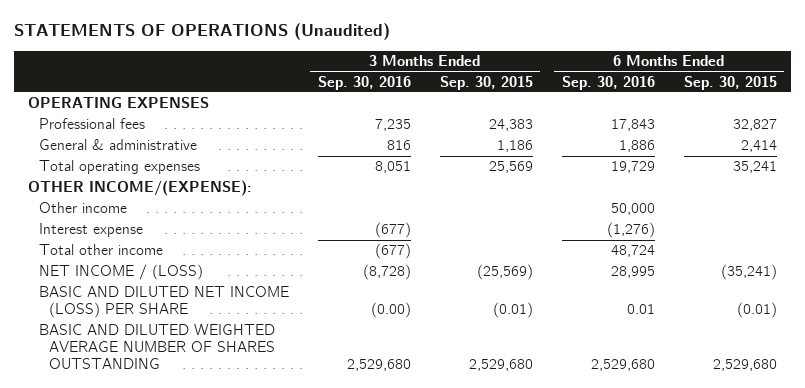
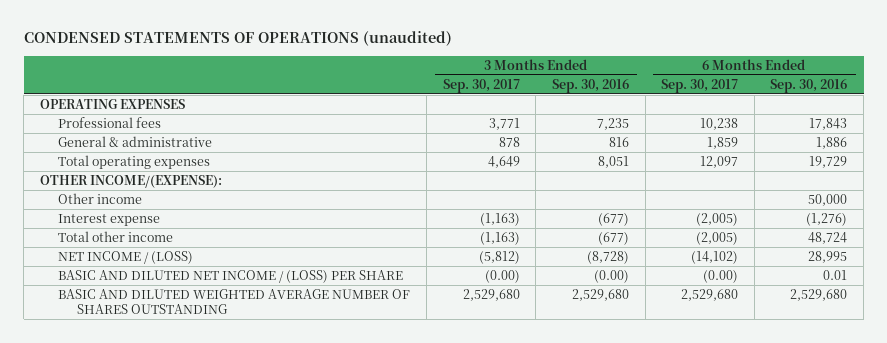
- STATEMENTS OF OPERATIONS (Unaudited)
+ CONDENSED STATEMENTS OF OPERATIONS (unaudited)
- | 3 Months Ended Sep. 30, 2016 | 3 Months Ended Sep. 30, 2015 | 6 Months Ended Sep. 30, 2016 | 6 Months Ended Sep. 30, 2015
+ | 3 Months Ended Sep. 30, 2017 | 3 Months Ended Sep. 30, 2016 | 6 Months Ended Sep. 30, 2017 | 6 Months Ended Sep. 30, 2016
- BASIC AND DILUTED NET INCOME (LOSS) PER SHARE | (0.00) | (0.01) | 0.01 | (0.01)
+ BASIC AND DILUTED NET INCOME / (LOSS) PER SHARE | (0.00) | (0.00) | (0.00) | 0.01

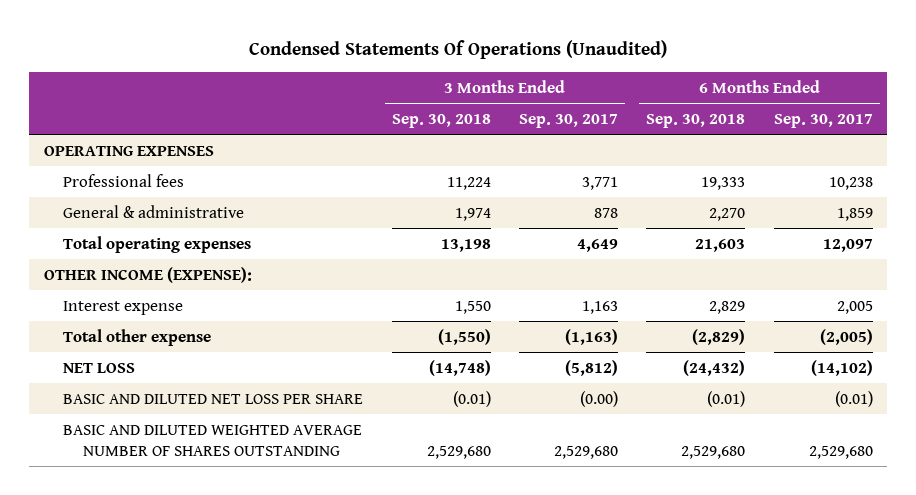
- CONDENSED STATEMENTS OF OPERATIONS (unaudited)
+ Condensed Statements Of Operations (Unaudited)
- | 3 Months Ended Sep. 30, 2017 | 3 Months Ended Sep. 30, 2016 | 6 Months Ended Sep. 30, 2017 | 6 Months Ended Sep. 30, 2016
+ | 3 Months Ended Sep. 30, 2018 | 3 Months Ended Sep. 30, 2017 | 6 Months Ended Sep. 30, 2018 | 6 Months Ended Sep. 30, 2017
- OTHER INCOME/(EXPENSE):
- Other income | | | | 50,000
- Interest expense | (1,163) | (677) | (2,005) | (1,276)
- Total other income | (1,163) | (677) | (2,005) | 48,724
- NET INCOME / (LOSS) | (5,812) | (8,728) | (14,102) | 28,995
- BASIC AND DILUTED NET INCOME / (LOSS) PER SHARE | (0.00) | (0.00) | (0.00) | 0.01
+ OTHER INCOME (EXPENSE):
+ Interest expense | 1,550 | 1,163 | 2,829 | 2,005
+ Total other expense | (1,550) | (1,163) | (2,829) | (2,005)
+ NET LOSS | (14,748) | (5,812) | (24,432) | (14,102)
+ BASIC AND DILUTED NET LOSS PER SHARE | (0.01) | (0.00) | (0.01) | (0.01)

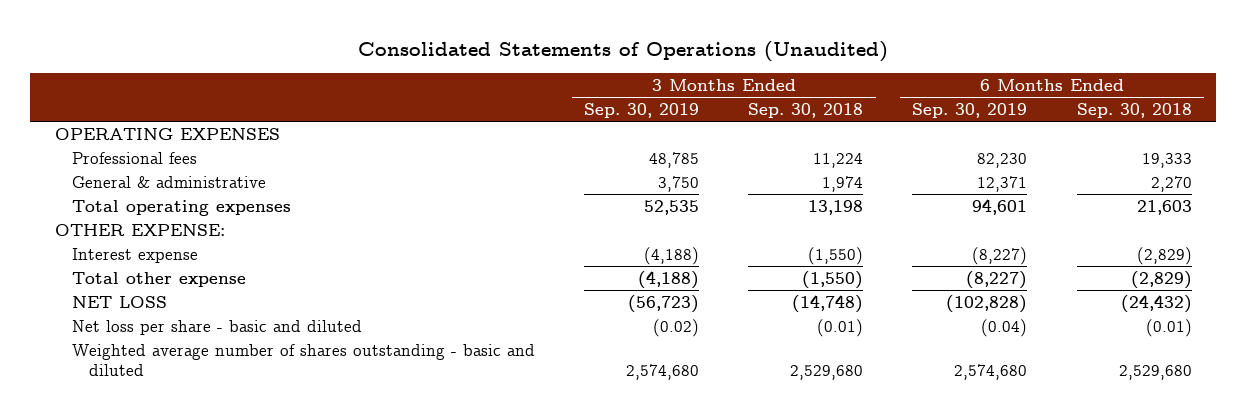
- Condensed Statements Of Operations (Unaudited)
+ Consolidated Statements of Operations (Unaudited)
- | 3 Months Ended Sep. 30, 2018 | 3 Months Ended Sep. 30, 2017 | 6 Months Ended Sep. 30, 2018 | 6 Months Ended Sep. 30, 2017
+ | 3 Months Ended Sep. 30, 2019 | 3 Months Ended Sep. 30, 2018 | 6 Months Ended Sep. 30, 2019 | 6 Months Ended Sep. 30, 2018
- OTHER INCOME (EXPENSE):
- Interest expense | 1,550 | 1,163 | 2,829 | 2,005
+ OTHER EXPENSE:
+ Interest expense | (4,188) | (1,550) | (8,227) | (2,829)
- BASIC AND DILUTED NET LOSS PER SHARE | (0.01) | (0.00) | (0.01) | (0.01)
- BASIC AND DILUTED WEIGHTED AVERAGE NUMBER OF SHARES OUTSTANDING | 2,529,680 | 2,529,680 | 2,529,680 | 2,529,680
+ Net loss per share - basic and diluted | (0.02) | (0.01) | (0.04) | (0.01)
+ Weighted average number of shares outstanding - basic and diluted | 2,574,680 | 2,529,680 | 2,574,680 | 2,529,680

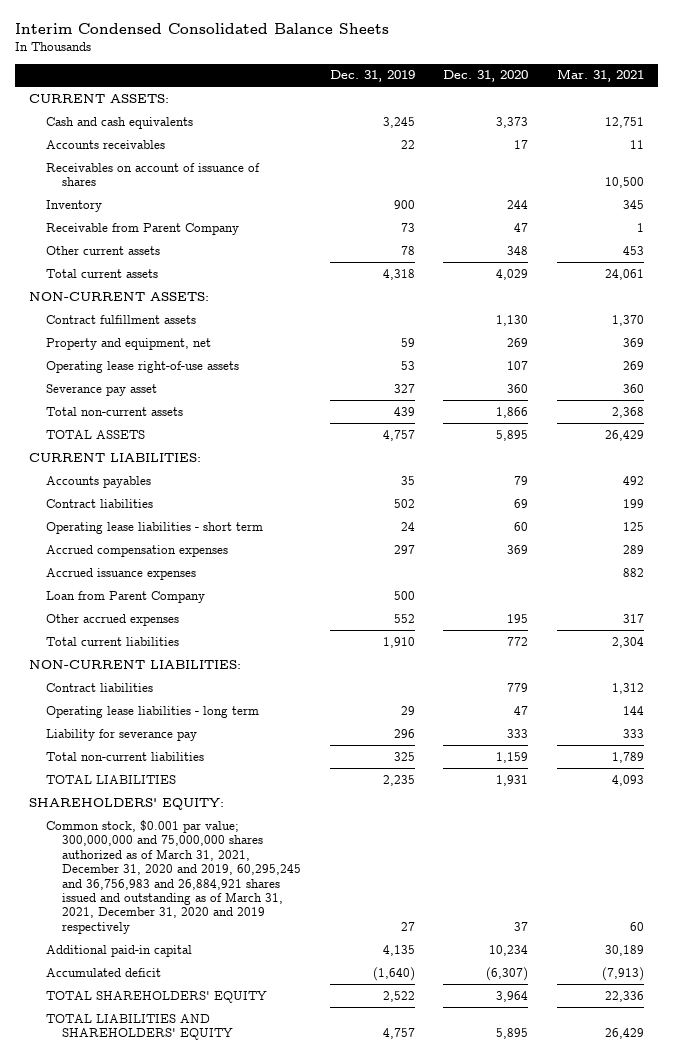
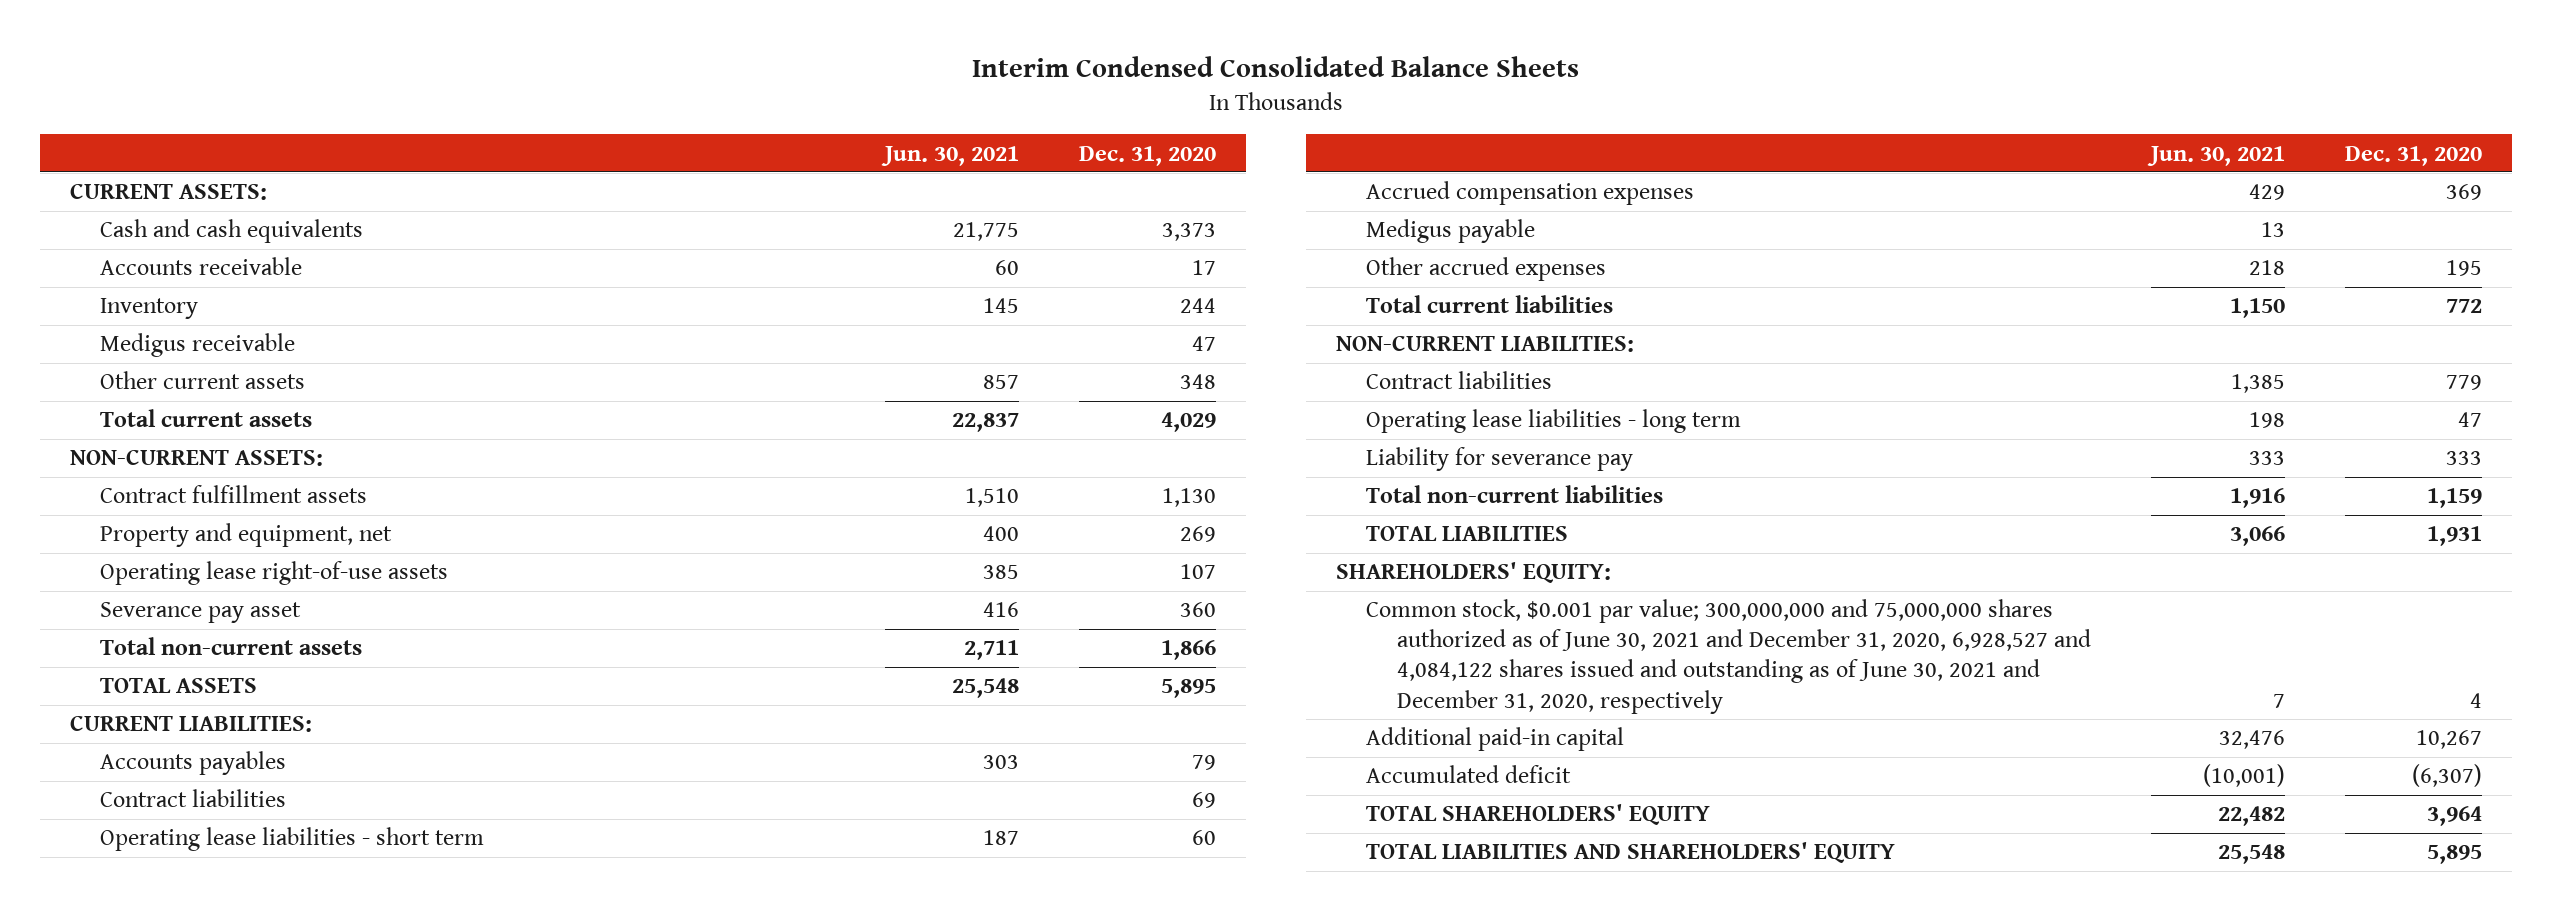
- | Dec. 31, 2019 | Dec. 31, 2020 | Mar. 31, 2021
+ | Jun. 30, 2021 | Dec. 31, 2020
- Accounts receivables | 22 | 17 | 11
- Receivables on account of issuance of shares | | | 10,500
+ Accounts receivable | 60 | 17
- Receivable from Parent Company | 73 | 47 | 1
+ Medigus receivable | | 47
- Accrued issuance expenses | | | 882
- Loan from Parent Company | 500 | |
+ Medigus payable | 13 |
- Common stock, $0.001 par value; 300,000,000 and 75,000,000 shares authorized as of March 31, 2021, December 31, 2020 and 2019, 60,295,245 and 36,756,983 and 26,884,921 shares issued and outstanding as of March 31, 2021, December 31, 2020 and 2019 respectively | 27 | 37 | 60
- Additional paid-in capital | 4,135 | 10,234 | 30,189
+ Common stock, $0.001 par value; 300,000,000 and 75,000,000 shares authorized as of June 30, 2021 and December 31, 2020, 6,928,527 and 4,084,122 shares issued and outstanding as of June 30, 2021 and December 31, 2020, respectively | 7 | 4
+ Additional paid-in capital | 32,476 | 10,267

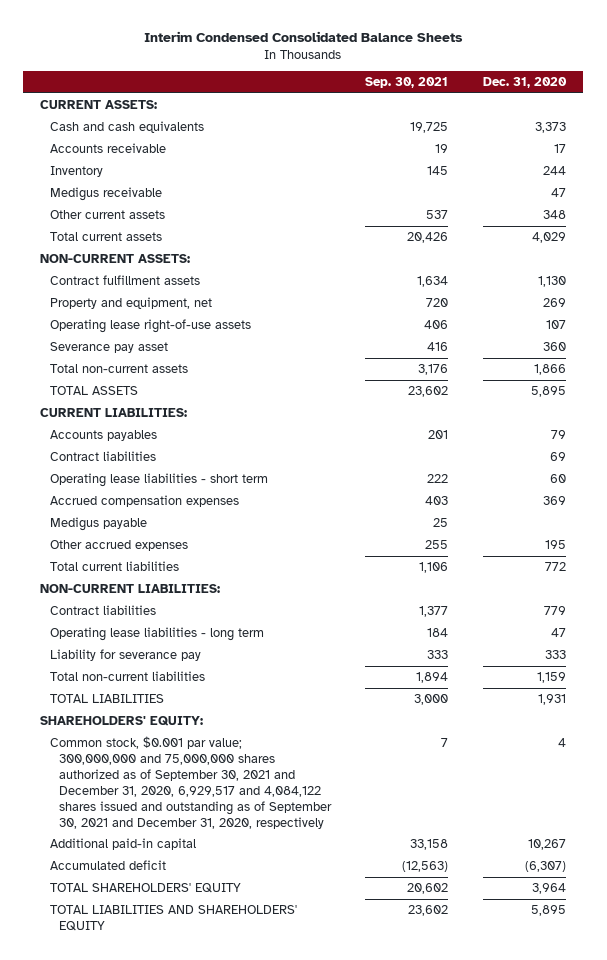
- | Jun. 30, 2021 | Dec. 31, 2020
+ | Sep. 30, 2021 | Dec. 31, 2020
- Common stock, $0.001 par value; 300,000,000 and 75,000,000 shares authorized as of June 30, 2021 and December 31, 2020, 6,928,527 and 4,084,122 shares issued and outstanding as of June 30, 2021 and December 31, 2020, respectively | 7 | 4
+ Common stock, $0.001 par value; 300,000,000 and 75,000,000 shares authorized as of September 30, 2021 and December 31, 2020, 6,929,517 and 4,084,122 shares issued and outstanding as of September 30, 2021 and December 31, 2020, respectively | 7 | 4

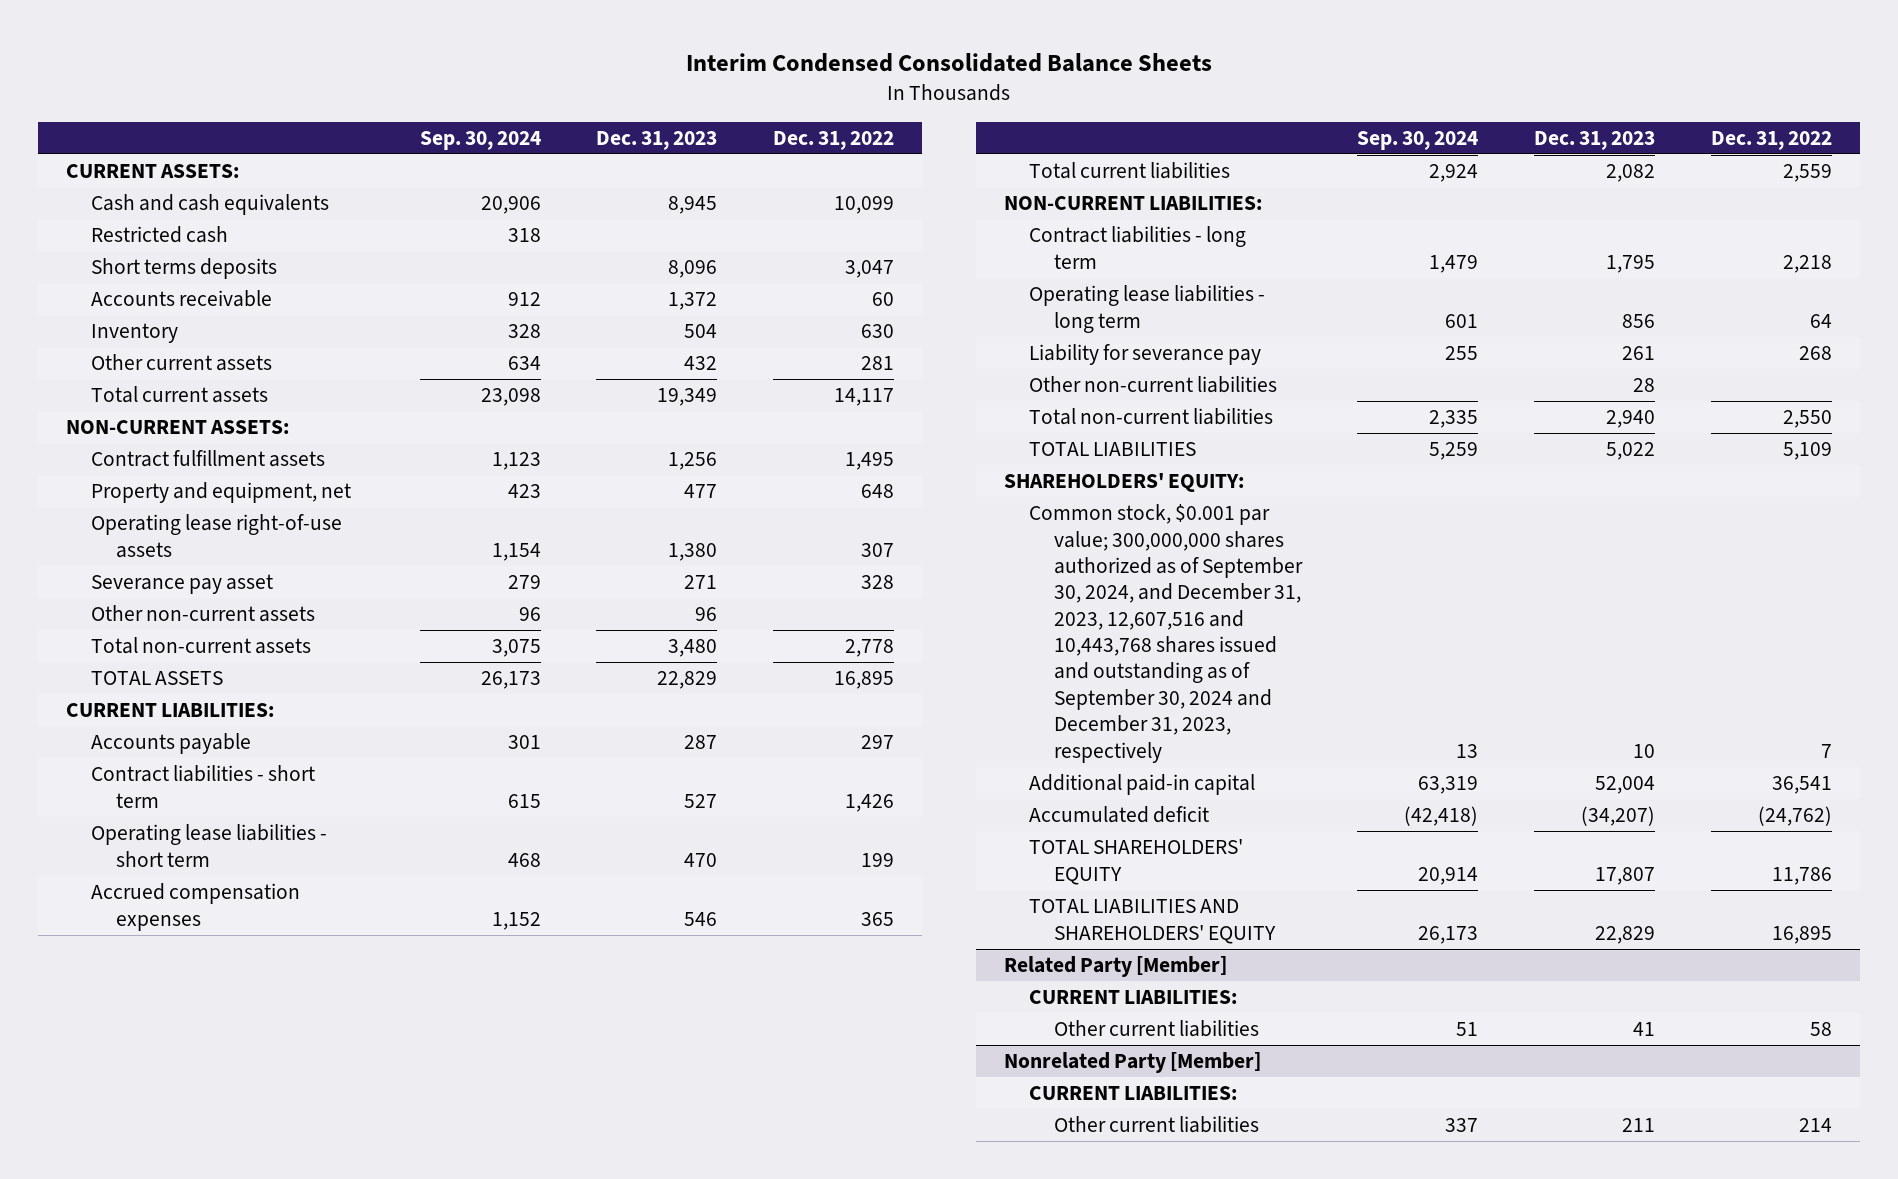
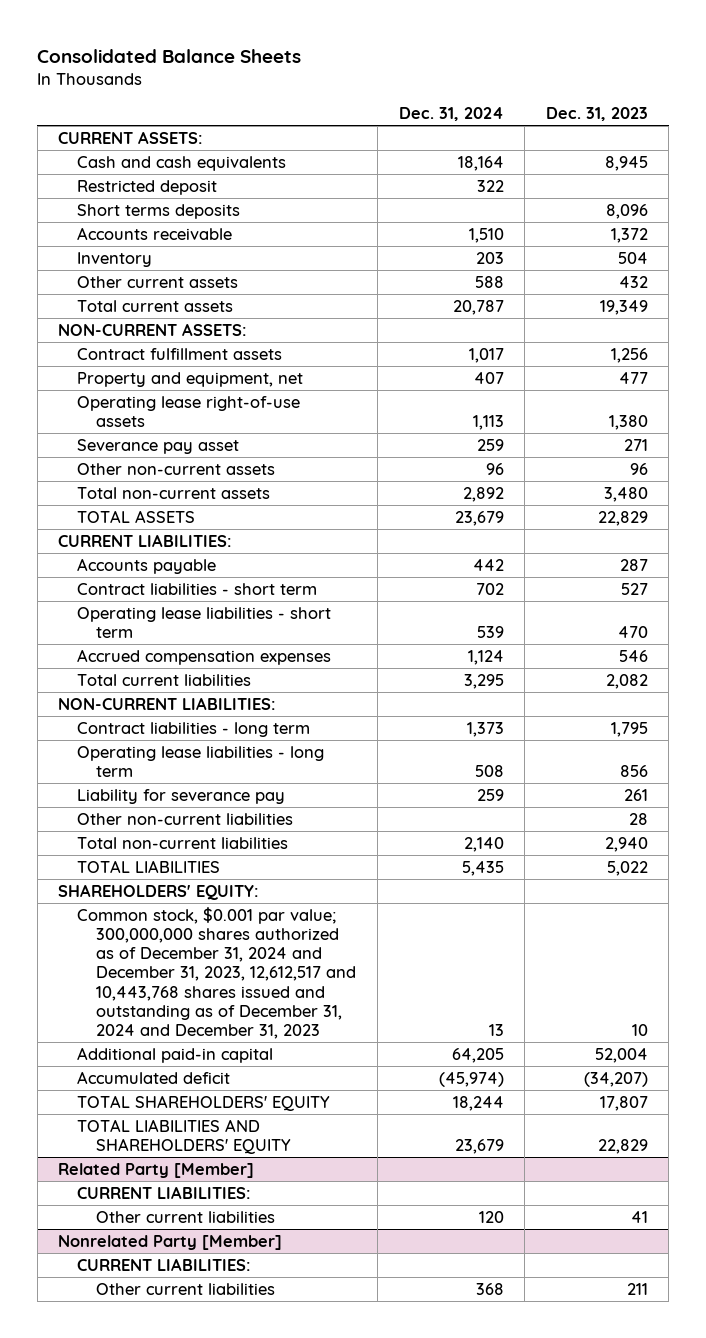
- Interim Condensed Consolidated Balance Sheets
+ Consolidated Balance Sheets
- | Sep. 30, 2024 | Dec. 31, 2023 | Dec. 31, 2022
+ | Dec. 31, 2024 | Dec. 31, 2023
- Restricted cash | 318 | |
+ Restricted deposit | 322 |
- Common stock, $0.001 par value; 300,000,000 shares authorized as of September 30, 2024, and December 31, 2023, 12,607,516 and 10,443,768 shares issued and outstanding as of September 30, 2024 and December 31, 2023, respectively | 13 | 10 | 7
+ Common stock, $0.001 par value; 300,000,000 shares authorized as of December 31, 2024 and December 31, 2023, 12,612,517 and 10,443,768 shares issued and outstanding as of December 31, 2024 and December 31, 2023 | 13 | 10

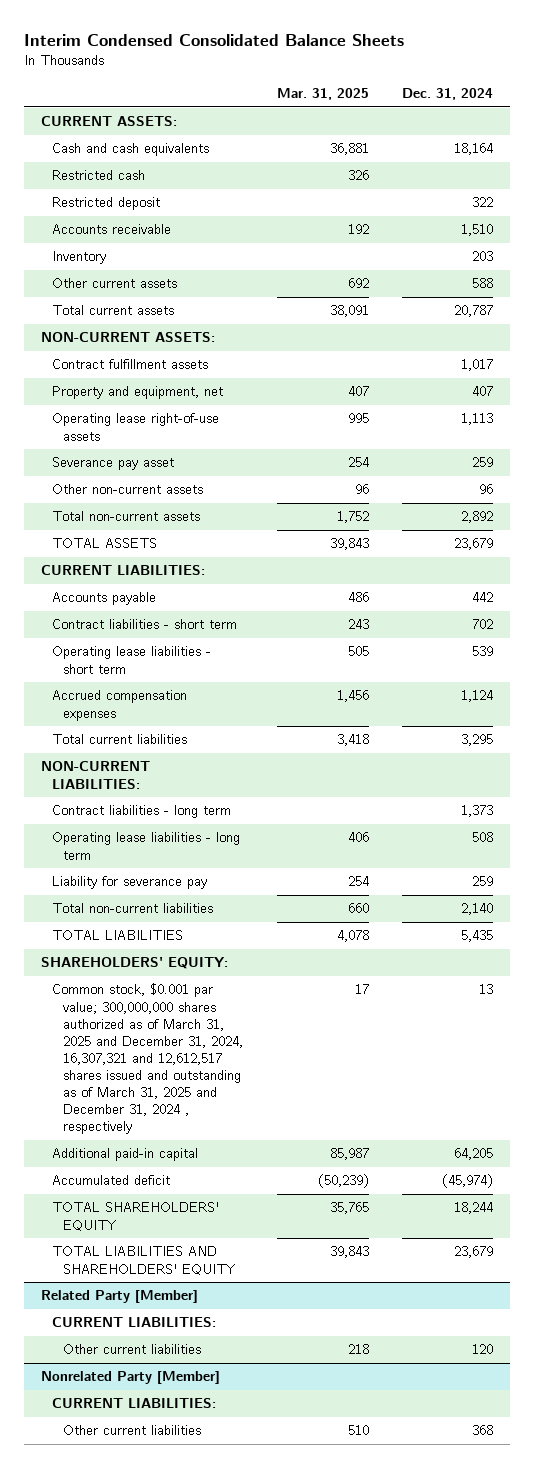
- Consolidated Balance Sheets
+ Interim Condensed Consolidated Balance Sheets
- | Dec. 31, 2024 | Dec. 31, 2023
+ | Mar. 31, 2025 | Dec. 31, 2024
+ Restricted cash | 326 |
- Short terms deposits | | 8,096
- Other non-current liabilities | | 28
- Common stock, $0.001 par value; 300,000,000 shares authorized as of December 31, 2024 and December 31, 2023, 12,612,517 and 10,443,768 shares issued and outstanding as of December 31, 2024 and December 31, 2023 | 13 | 10
+ Common stock, $0.001 par value; 300,000,000 shares authorized as of March 31, 2025 and December 31, 2024, 16,307,321 and 12,612,517 shares issued and outstanding as of March 31, 2025 and December 31, 2024 , respectively | 17 | 13

